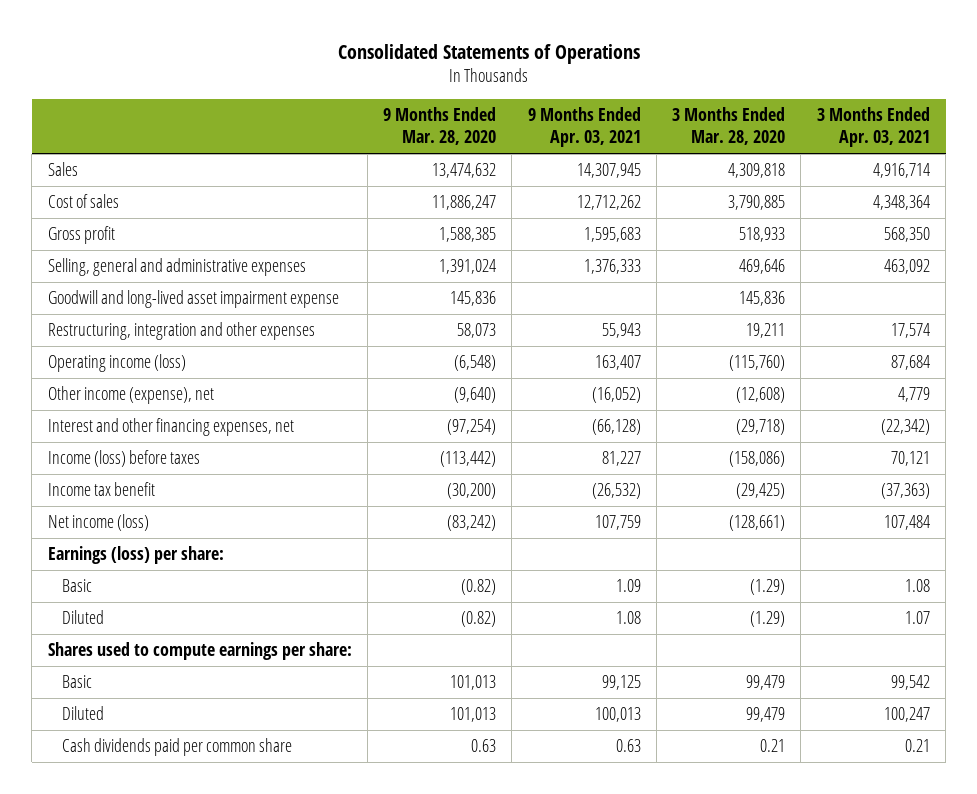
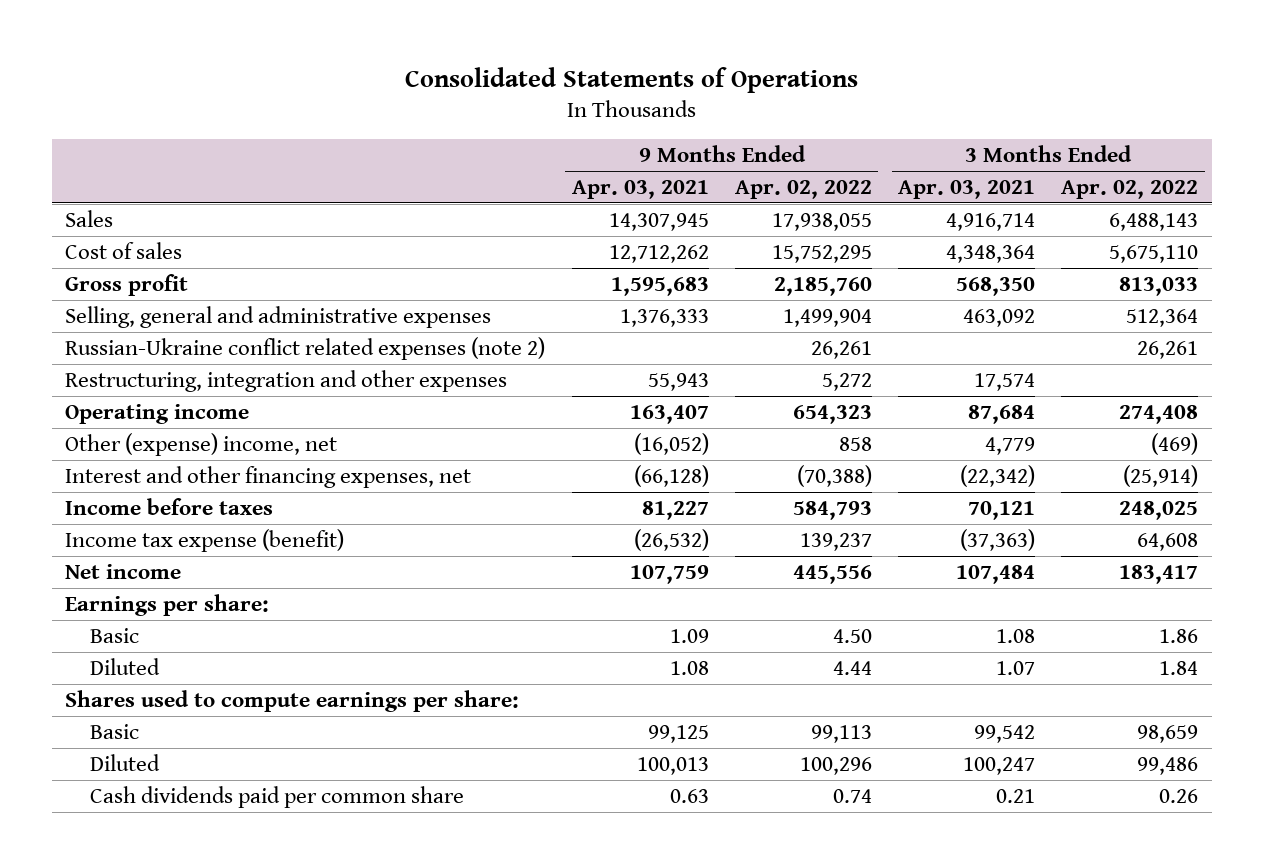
- | 9 Months Ended Mar. 28, 2020 | 9 Months Ended Apr. 03, 2021 | 3 Months Ended Mar. 28, 2020 | 3 Months Ended Apr. 03, 2021
+ | 9 Months Ended Apr. 03, 2021 | 9 Months Ended Apr. 02, 2022 | 3 Months Ended Apr. 03, 2021 | 3 Months Ended Apr. 02, 2022
- Goodwill and long-lived asset impairment expense | 145,836 | | 145,836 |
+ Russian-Ukraine conflict related expenses (note 2) | | 26,261 | | 26,261
- Operating income (loss) | (6,548) | 163,407 | (115,760) | 87,684
- Other income (expense), net | (9,640) | (16,052) | (12,608) | 4,779
+ Operating income | 163,407 | 654,323 | 87,684 | 274,408
+ Other (expense) income, net | (16,052) | 858 | 4,779 | (469)
- Income (loss) before taxes | (113,442) | 81,227 | (158,086) | 70,121
- Income tax benefit | (30,200) | (26,532) | (29,425) | (37,363)
- Net income (loss) | (83,242) | 107,759 | (128,661) | 107,484
- Earnings (loss) per share:
+ Income before taxes | 81,227 | 584,793 | 70,121 | 248,025
+ Income tax expense (benefit) | (26,532) | 139,237 | (37,363) | 64,608
+ Net income | 107,759 | 445,556 | 107,484 | 183,417
+ Earnings per share:

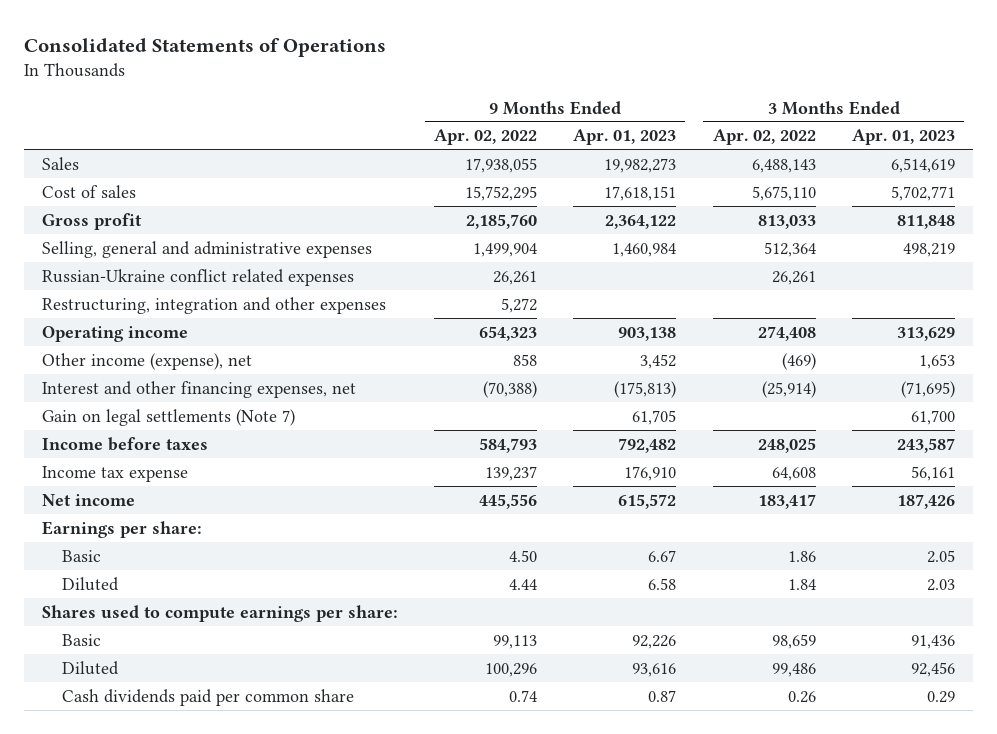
- | 9 Months Ended Apr. 03, 2021 | 9 Months Ended Apr. 02, 2022 | 3 Months Ended Apr. 03, 2021 | 3 Months Ended Apr. 02, 2022
+ | 9 Months Ended Apr. 02, 2022 | 9 Months Ended Apr. 01, 2023 | 3 Months Ended Apr. 02, 2022 | 3 Months Ended Apr. 01, 2023
- Russian-Ukraine conflict related expenses (note 2) | | 26,261 | | 26,261
+ Russian-Ukraine conflict related expenses | 26,261 | | 26,261 |
- Other (expense) income, net | (16,052) | 858 | 4,779 | (469)
+ Other income (expense), net | 858 | 3,452 | (469) | 1,653
+ Gain on legal settlements (Note 7) | | 61,705 | | 61,700
- Income tax expense (benefit) | (26,532) | 139,237 | (37,363) | 64,608
+ Income tax expense | 139,237 | 176,910 | 64,608 | 56,161

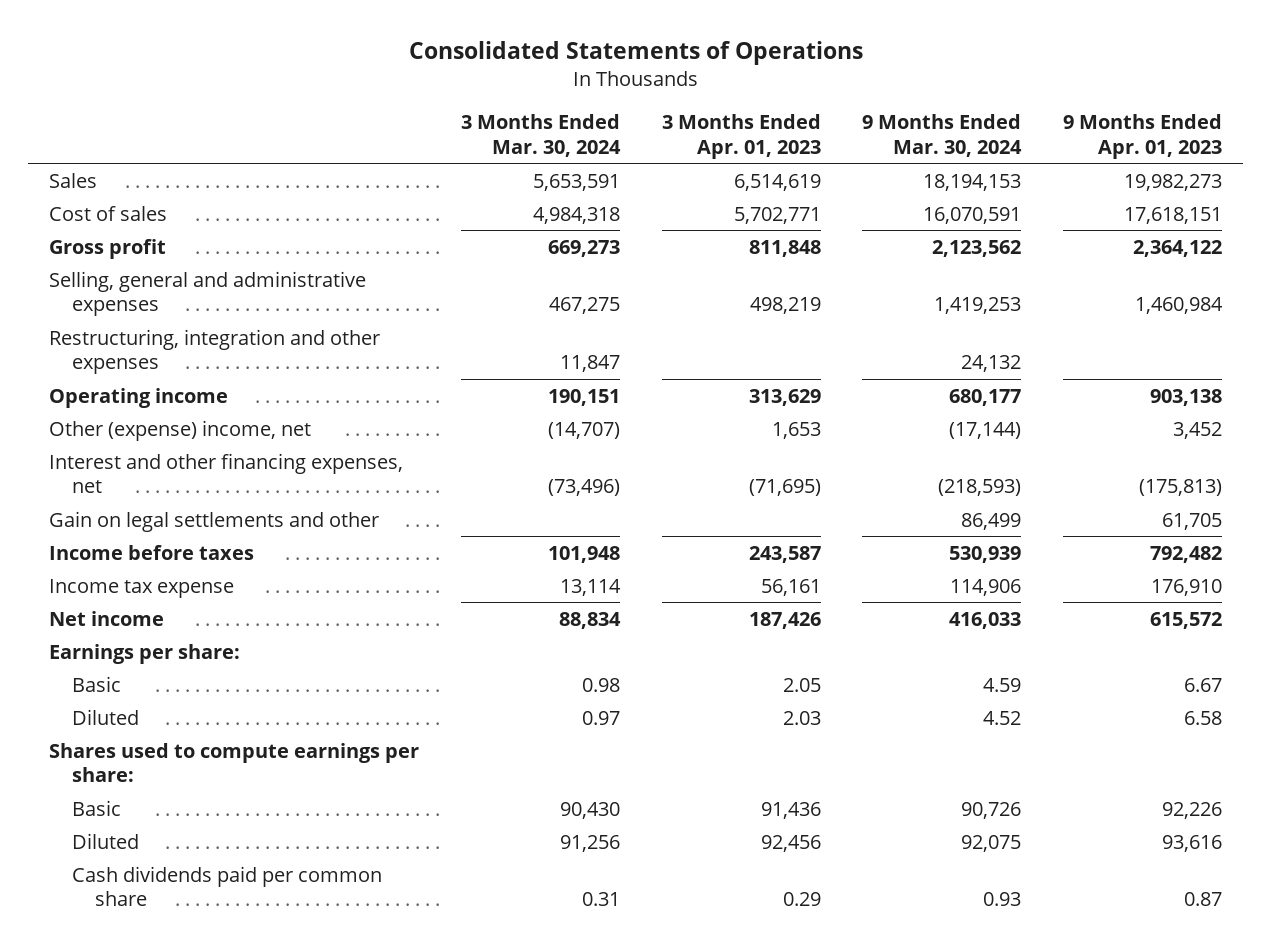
- | 9 Months Ended Apr. 02, 2022 | 9 Months Ended Apr. 01, 2023 | 3 Months Ended Apr. 02, 2022 | 3 Months Ended Apr. 01, 2023
+ | 3 Months Ended Mar. 30, 2024 | 3 Months Ended Apr. 01, 2023 | 9 Months Ended Mar. 30, 2024 | 9 Months Ended Apr. 01, 2023
- Russian-Ukraine conflict related expenses | 26,261 | | 26,261 |
- Other income (expense), net | 858 | 3,452 | (469) | 1,653
+ Other (expense) income, net | (14,707) | 1,653 | (17,144) | 3,452
- Gain on legal settlements (Note 7) | | 61,705 | | 61,700
+ Gain on legal settlements and other | | | 86,499 | 61,705

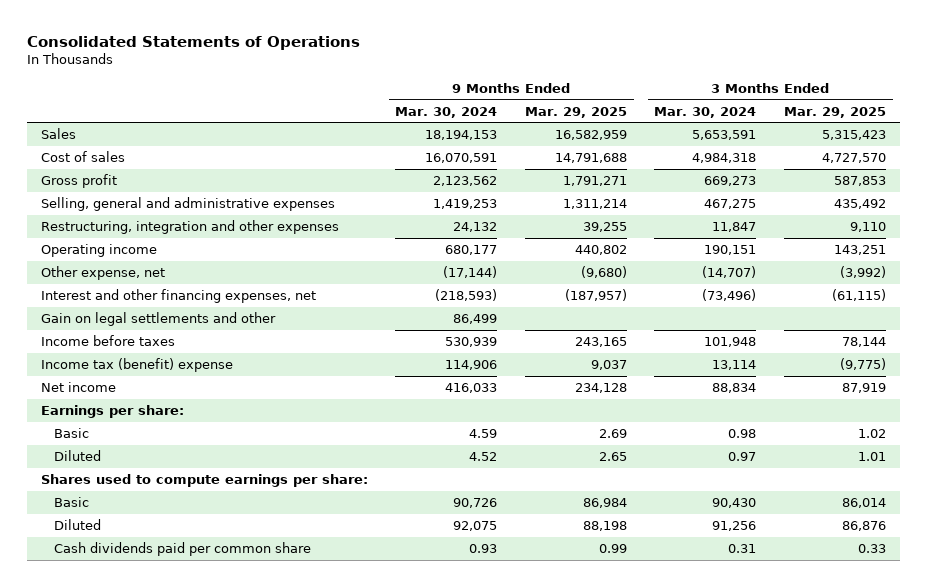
- | 3 Months Ended Mar. 30, 2024 | 3 Months Ended Apr. 01, 2023 | 9 Months Ended Mar. 30, 2024 | 9 Months Ended Apr. 01, 2023
+ | 9 Months Ended Mar. 30, 2024 | 9 Months Ended Mar. 29, 2025 | 3 Months Ended Mar. 30, 2024 | 3 Months Ended Mar. 29, 2025
- Other (expense) income, net | (14,707) | 1,653 | (17,144) | 3,452
+ Other expense, net | (17,144) | (9,680) | (14,707) | (3,992)
- Income tax expense | 13,114 | 56,161 | 114,906 | 176,910
+ Income tax (benefit) expense | 114,906 | 9,037 | 13,114 | (9,775)

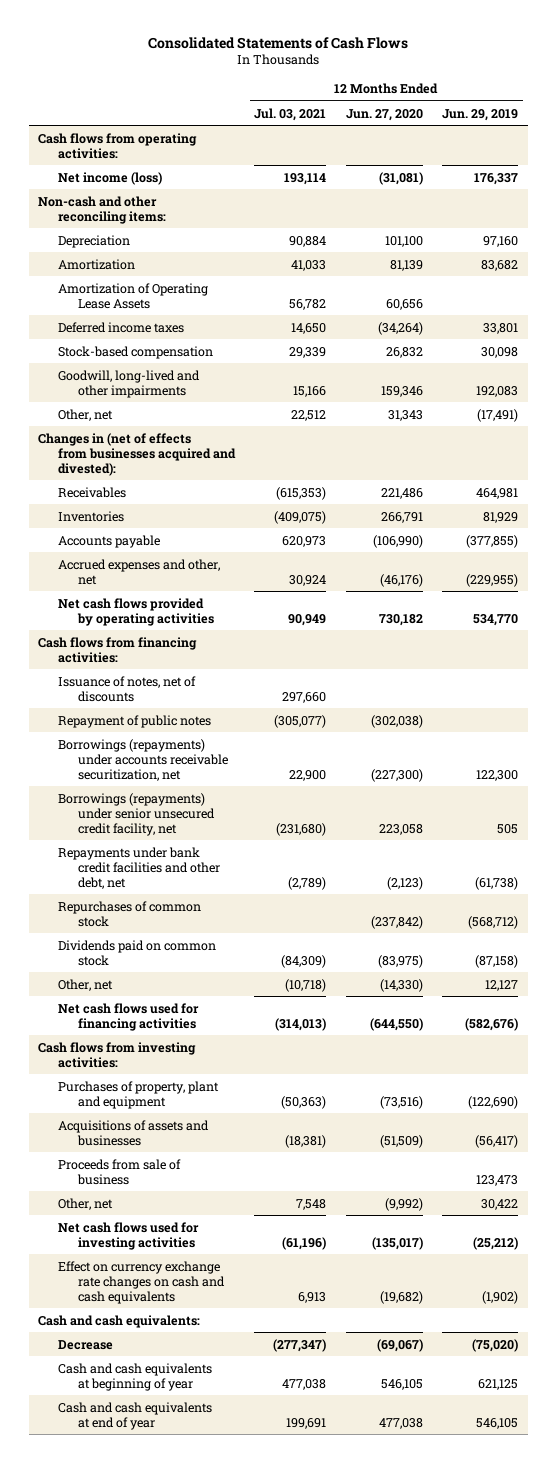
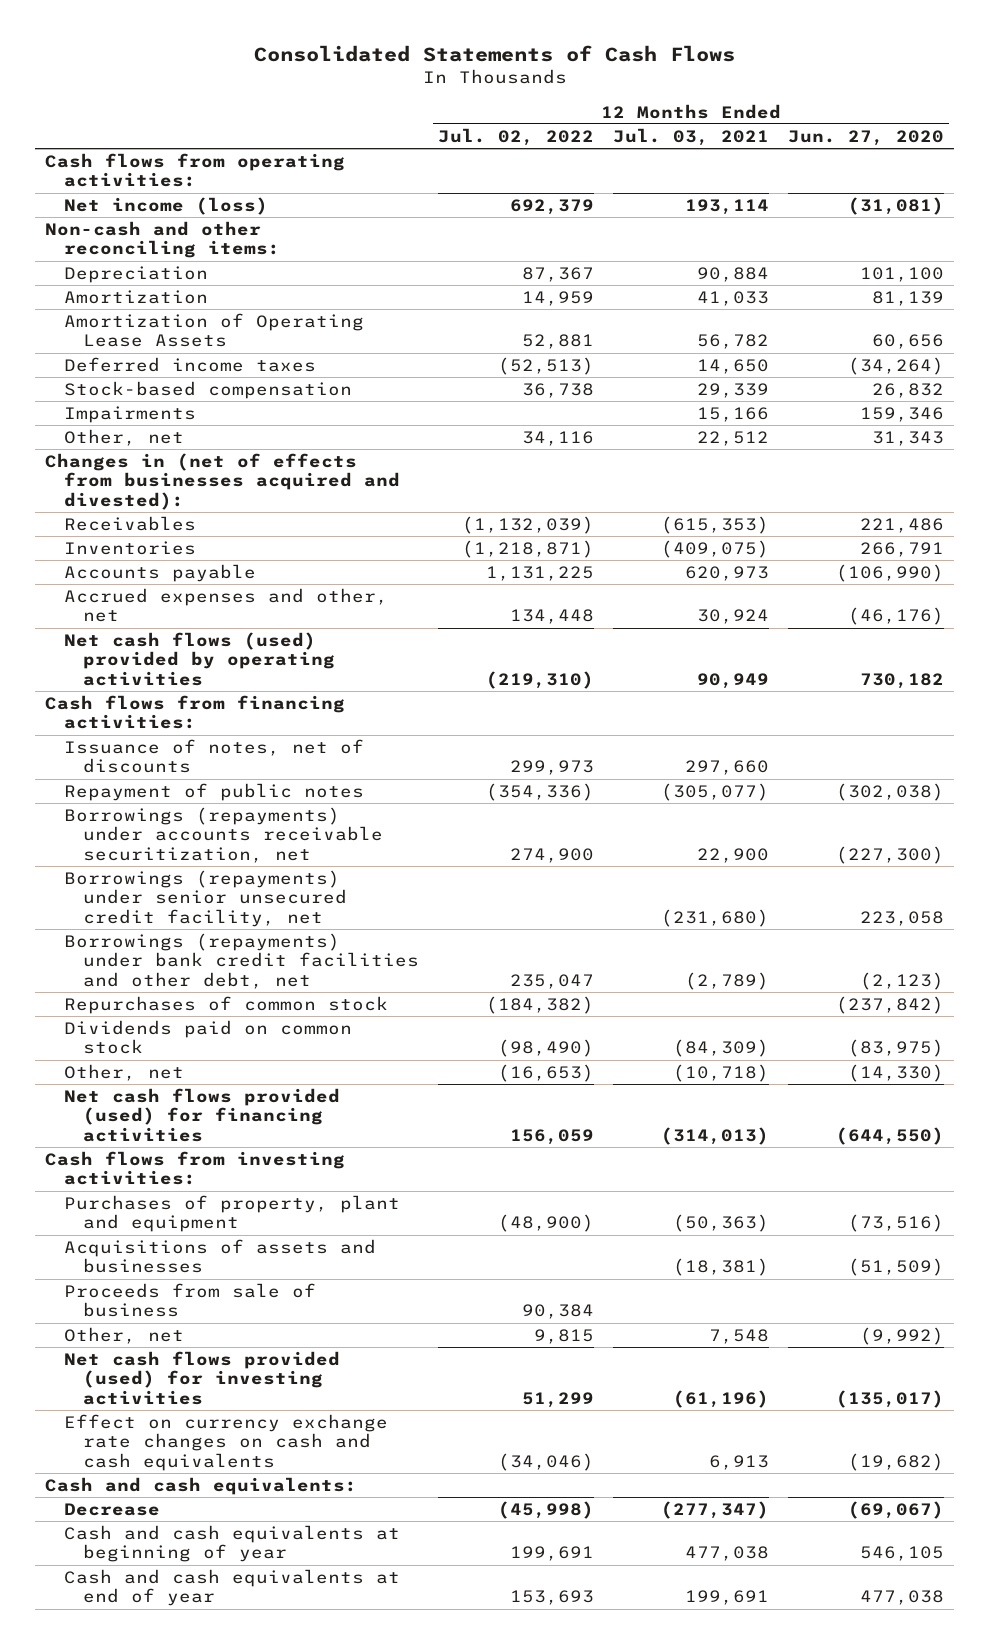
- | 12 Months Ended Jul. 03, 2021 | 12 Months Ended Jun. 27, 2020 | 12 Months Ended Jun. 29, 2019
+ | 12 Months Ended Jul. 02, 2022 | 12 Months Ended Jul. 03, 2021 | 12 Months Ended Jun. 27, 2020
- Goodwill, long-lived and other impairments | 15,166 | 159,346 | 192,083
+ Impairments | | 15,166 | 159,346
- Net cash flows provided by operating activities | 90,949 | 730,182 | 534,770
+ Net cash flows (used) provided by operating activities | (219,310) | 90,949 | 730,182
- Repayments under bank credit facilities and other debt, net | (2,789) | (2,123) | (61,738)
+ Borrowings (repayments) under bank credit facilities and other debt, net | 235,047 | (2,789) | (2,123)
- Net cash flows used for financing activities | (314,013) | (644,550) | (582,676)
+ Net cash flows provided (used) for financing activities | 156,059 | (314,013) | (644,550)
- Net cash flows used for investing activities | (61,196) | (135,017) | (25,212)
+ Net cash flows provided (used) for investing activities | 51,299 | (61,196) | (135,017)

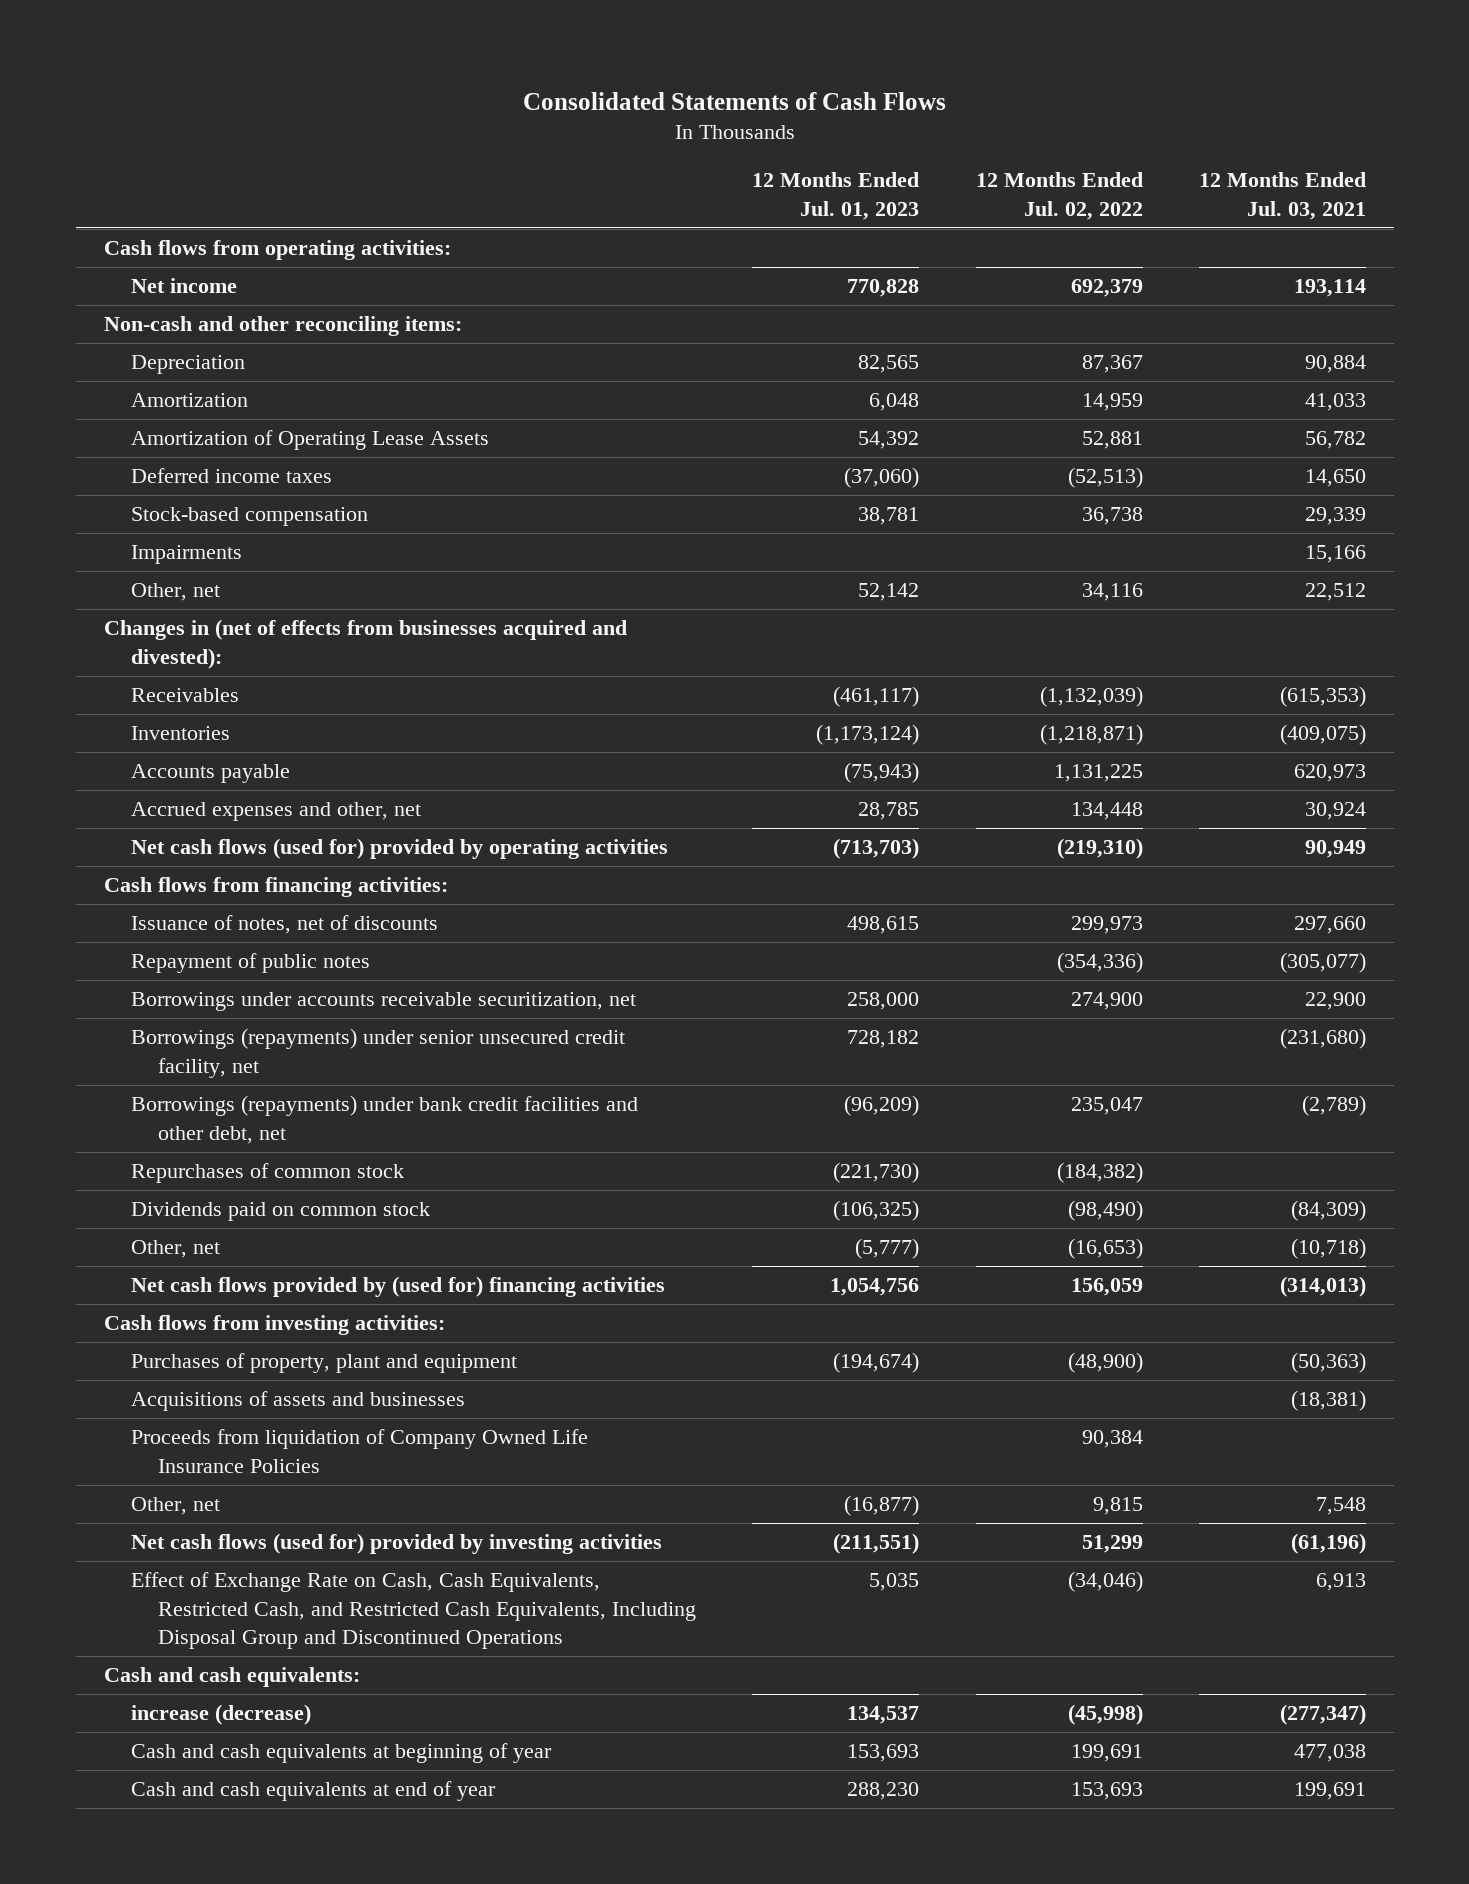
- | 12 Months Ended Jul. 02, 2022 | 12 Months Ended Jul. 03, 2021 | 12 Months Ended Jun. 27, 2020
+ | 12 Months Ended Jul. 01, 2023 | 12 Months Ended Jul. 02, 2022 | 12 Months Ended Jul. 03, 2021
- Net income (loss) | 692,379 | 193,114 | (31,081)
+ Net income | 770,828 | 692,379 | 193,114
- Net cash flows (used) provided by operating activities | (219,310) | 90,949 | 730,182
+ Net cash flows (used for) provided by operating activities | (713,703) | (219,310) | 90,949
- Borrowings (repayments) under accounts receivable securitization, net | 274,900 | 22,900 | (227,300)
+ Borrowings under accounts receivable securitization, net | 258,000 | 274,900 | 22,900
- Net cash flows provided (used) for financing activities | 156,059 | (314,013) | (644,550)
+ Net cash flows provided by (used for) financing activities | 1,054,756 | 156,059 | (314,013)
- Proceeds from sale of business | 90,384 | |
+ Proceeds from liquidation of Company Owned Life Insurance Policies | | 90,384 |
- Net cash flows provided (used) for investing activities | 51,299 | (61,196) | (135,017)
- Effect on currency exchange rate changes on cash and cash equivalents | (34,046) | 6,913 | (19,682)
+ Net cash flows (used for) provided by investing activities | (211,551) | 51,299 | (61,196)
+ Effect of Exchange Rate on Cash, Cash Equivalents, Restricted Cash, and Restricted Cash Equivalents, Including Disposal Group and Discontinued Operations | 5,035 | (34,046) | 6,913
- Decrease | (45,998) | (277,347) | (69,067)
+ increase (decrease) | 134,537 | (45,998) | (277,347)

